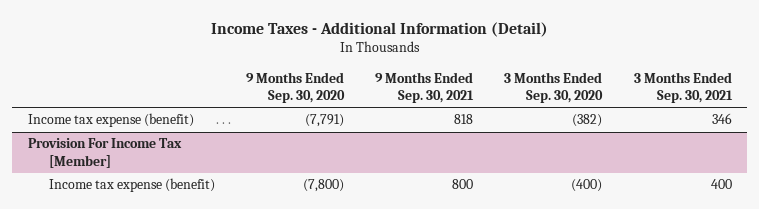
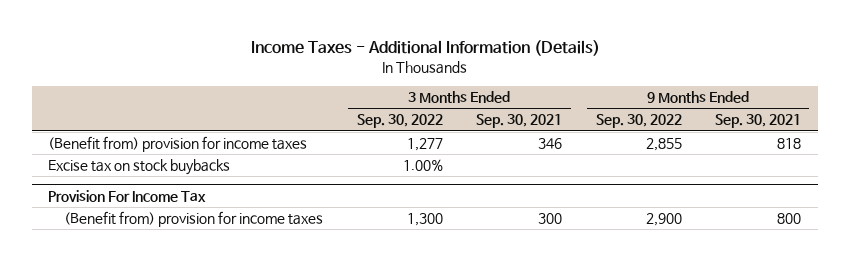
- Income Taxes - Additional Information (Detail)
+ Income Taxes - Additional Information (Details)
- | 9 Months Ended Sep. 30, 2020 | 9 Months Ended Sep. 30, 2021 | 3 Months Ended Sep. 30, 2020 | 3 Months Ended Sep. 30, 2021
+ | 3 Months Ended Sep. 30, 2022 | 3 Months Ended Sep. 30, 2021 | 9 Months Ended Sep. 30, 2022 | 9 Months Ended Sep. 30, 2021
- Income tax expense (benefit) | (7,791) | 818 | (382) | 346
- Provision For Income Tax [Member]
- Income tax expense (benefit) | (7,800) | 800 | (400) | 400
+ (Benefit from) provision for income taxes | 1,277 | 346 | 2,855 | 818
+ Excise tax on stock buybacks | 1.00% | | |
+ Provision For Income Tax
+ (Benefit from) provision for income taxes | 1,300 | 300 | 2,900 | 800

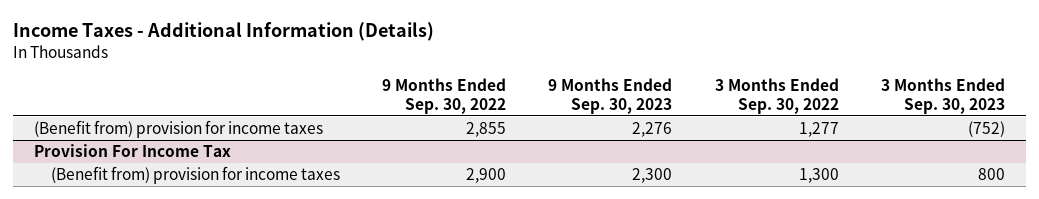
- | 3 Months Ended Sep. 30, 2022 | 3 Months Ended Sep. 30, 2021 | 9 Months Ended Sep. 30, 2022 | 9 Months Ended Sep. 30, 2021
+ | 9 Months Ended Sep. 30, 2022 | 9 Months Ended Sep. 30, 2023 | 3 Months Ended Sep. 30, 2022 | 3 Months Ended Sep. 30, 2023
- Excise tax on stock buybacks | 1.00% | | |

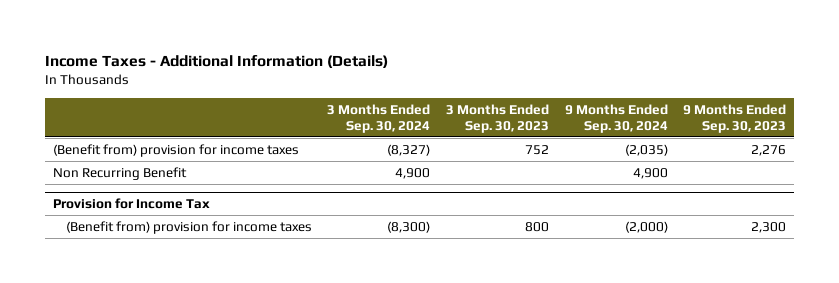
- | 9 Months Ended Sep. 30, 2022 | 9 Months Ended Sep. 30, 2023 | 3 Months Ended Sep. 30, 2022 | 3 Months Ended Sep. 30, 2023
+ | 3 Months Ended Sep. 30, 2024 | 3 Months Ended Sep. 30, 2023 | 9 Months Ended Sep. 30, 2024 | 9 Months Ended Sep. 30, 2023
- (Benefit from) provision for income taxes | 2,855 | 2,276 | 1,277 | (752)
- Provision For Income Tax
+ (Benefit from) provision for income taxes | (8,327) | 752 | (2,035) | 2,276
+ Non Recurring Benefit | 4,900 | | 4,900 |
+ Provision for Income Tax

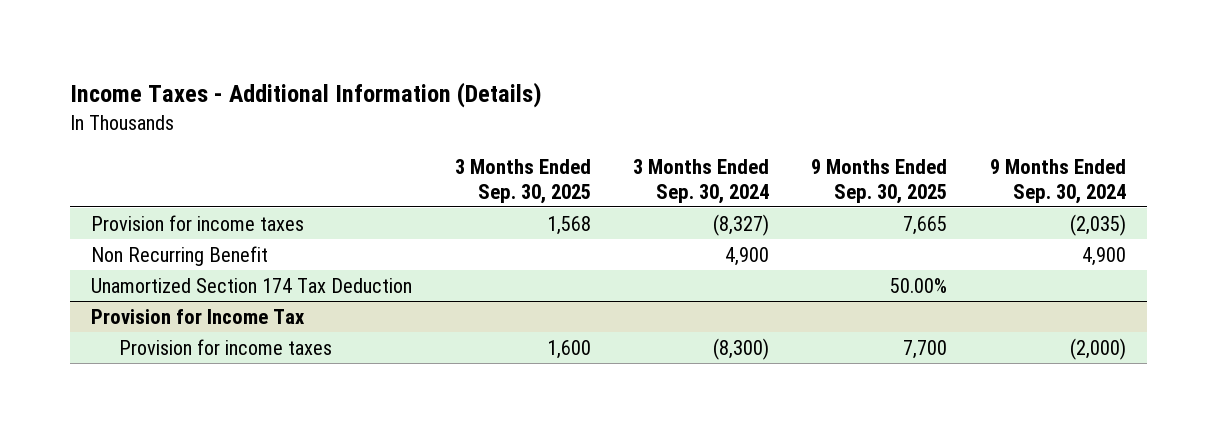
- | 3 Months Ended Sep. 30, 2024 | 3 Months Ended Sep. 30, 2023 | 9 Months Ended Sep. 30, 2024 | 9 Months Ended Sep. 30, 2023
+ | 3 Months Ended Sep. 30, 2025 | 3 Months Ended Sep. 30, 2024 | 9 Months Ended Sep. 30, 2025 | 9 Months Ended Sep. 30, 2024
- (Benefit from) provision for income taxes | (8,327) | 752 | (2,035) | 2,276
+ Provision for income taxes | 1,568 | (8,327) | 7,665 | (2,035)
+ Unamortized Section 174 Tax Deduction | | | 50.00% |
@ Provision for Income Tax
- (Benefit from) provision for income taxes | (8,300) | 800 | (2,000) | 2,300
+ Provision for income taxes | 1,600 | (8,300) | 7,700 | (2,000)

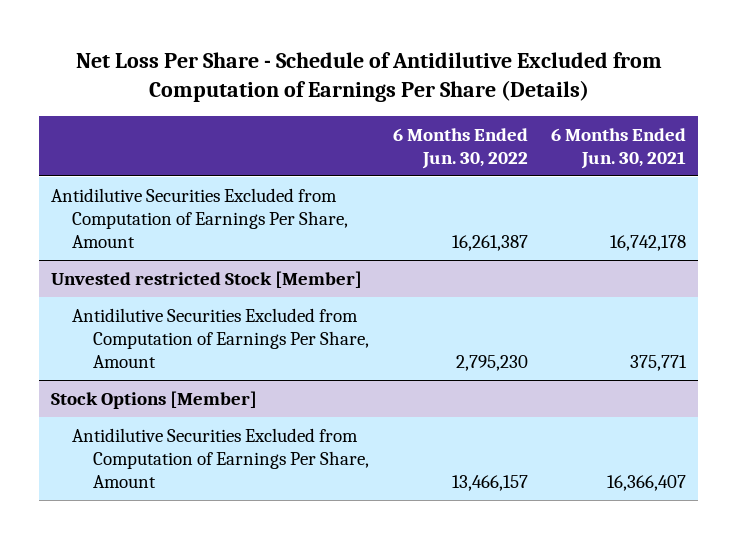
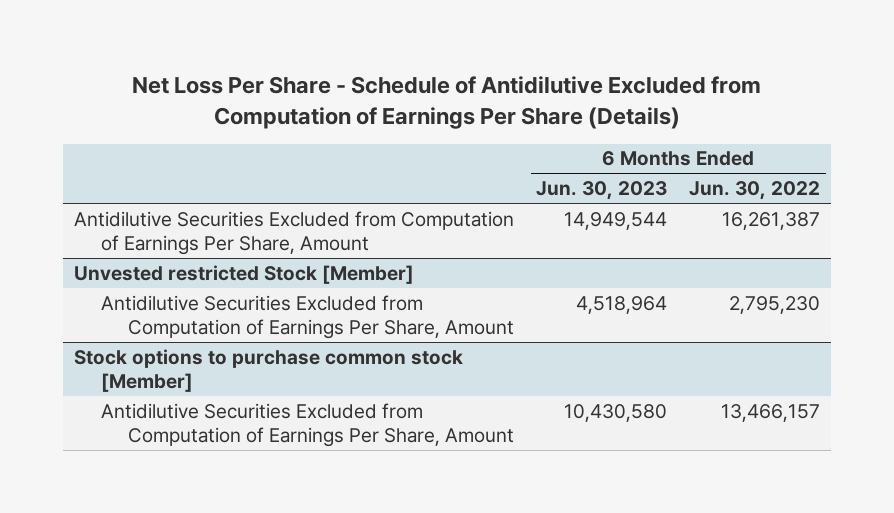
- | 6 Months Ended Jun. 30, 2022 | 6 Months Ended Jun. 30, 2021
+ | 6 Months Ended Jun. 30, 2023 | 6 Months Ended Jun. 30, 2022
- Stock Options [Member]
+ Stock options to purchase common stock [Member]

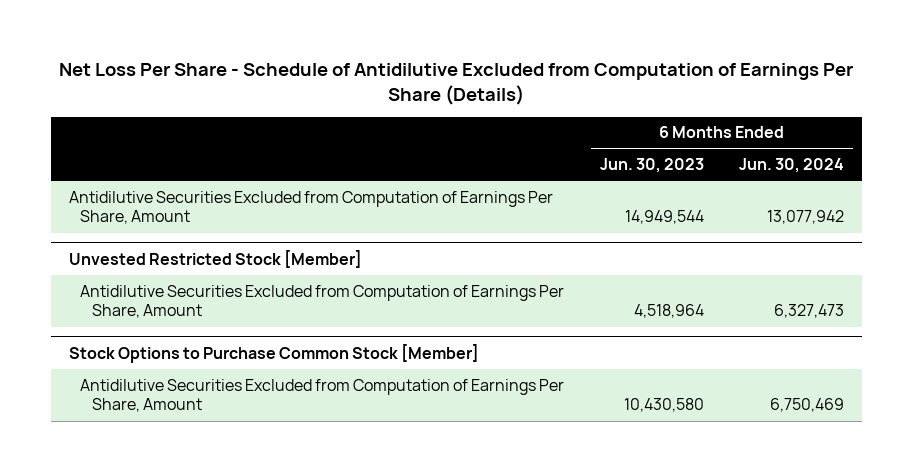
- | 6 Months Ended Jun. 30, 2023 | 6 Months Ended Jun. 30, 2022
+ | 6 Months Ended Jun. 30, 2023 | 6 Months Ended Jun. 30, 2024
- Unvested restricted Stock [Member]
+ Unvested Restricted Stock [Member]
- Stock options to purchase common stock [Member]
+ Stock Options to Purchase Common Stock [Member]

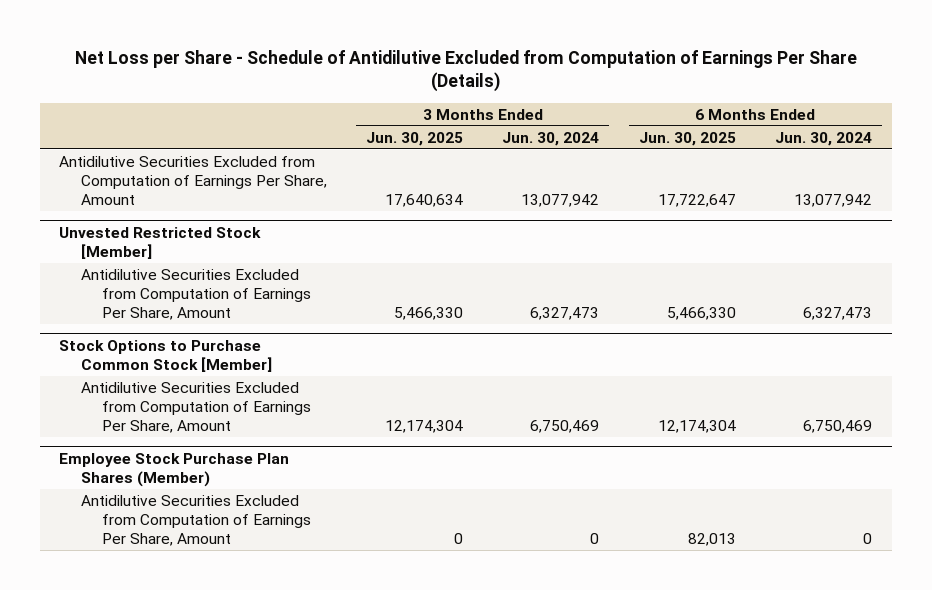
- Net Loss Per Share - Schedule of Antidilutive Excluded from Computation of Earnings Per Share (Details)
+ Net Loss per Share - Schedule of Antidilutive Excluded from Computation of Earnings Per Share (Details)
- | 6 Months Ended Jun. 30, 2023 | 6 Months Ended Jun. 30, 2024
+ | 3 Months Ended Jun. 30, 2025 | 3 Months Ended Jun. 30, 2024 | 6 Months Ended Jun. 30, 2025 | 6 Months Ended Jun. 30, 2024
+ Employee Stock Purchase Plan Shares (Member)
+ Antidilutive Securities Excluded from Computation of Earnings Per Share, Amount | 0 | 0 | 82,013 | 0

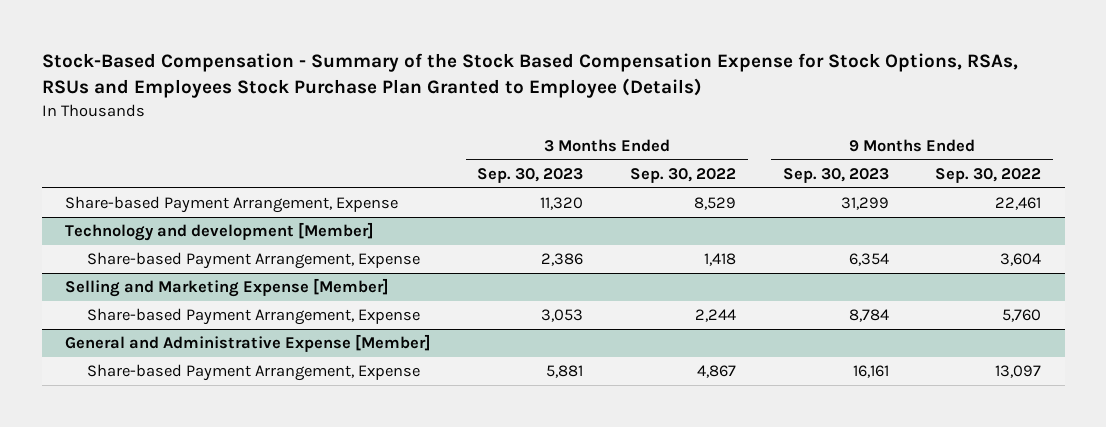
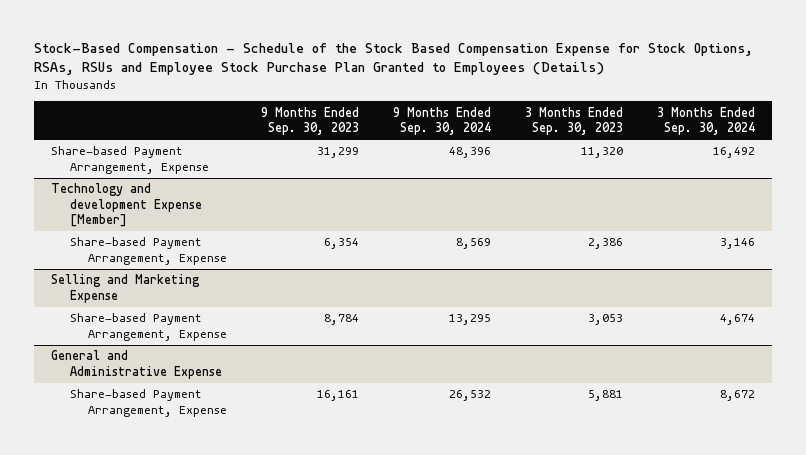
- Stock-Based Compensation - Summary of the Stock Based Compensation Expense for Stock Options, RSAs, RSUs and Employees Stock Purchase Plan Granted to Employee (Details)
+ Stock-Based Compensation - Schedule of the Stock Based Compensation Expense for Stock Options, RSAs, RSUs and Employee Stock Purchase Plan Granted to Employees (Details)
- | 3 Months Ended Sep. 30, 2023 | 3 Months Ended Sep. 30, 2022 | 9 Months Ended Sep. 30, 2023 | 9 Months Ended Sep. 30, 2022
+ | 9 Months Ended Sep. 30, 2023 | 9 Months Ended Sep. 30, 2024 | 3 Months Ended Sep. 30, 2023 | 3 Months Ended Sep. 30, 2024
- Technology and development [Member]
+ Technology and development Expense [Member]
- Selling and Marketing Expense [Member]
+ Selling and Marketing Expense
- General and Administrative Expense [Member]
+ General and Administrative Expense

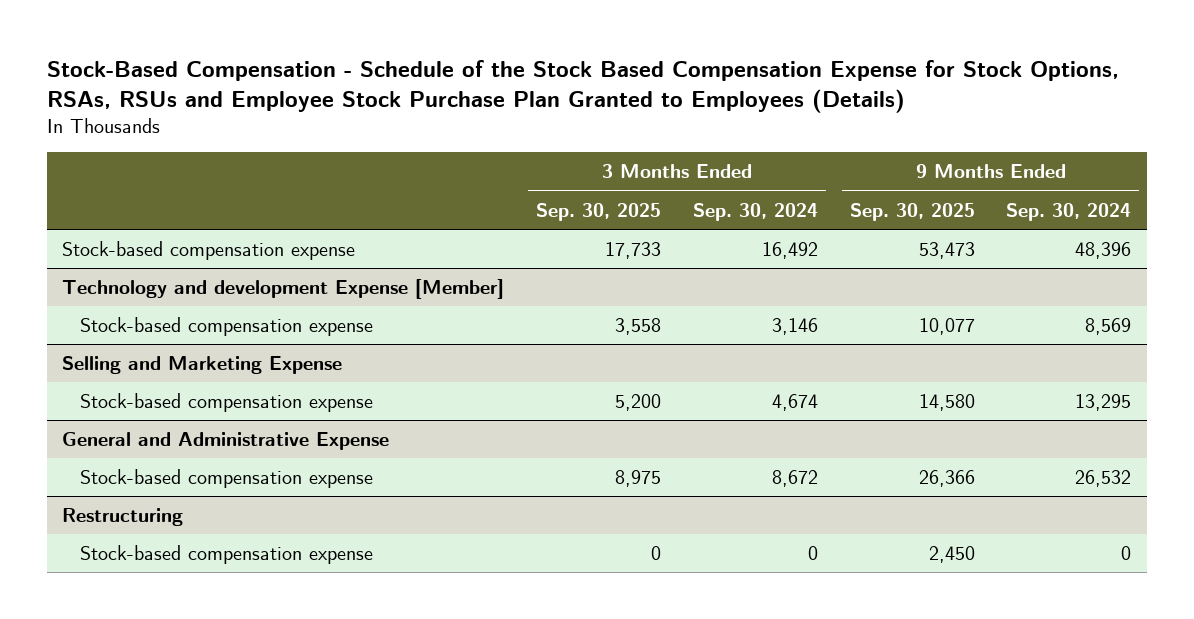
- | 9 Months Ended Sep. 30, 2023 | 9 Months Ended Sep. 30, 2024 | 3 Months Ended Sep. 30, 2023 | 3 Months Ended Sep. 30, 2024
+ | 3 Months Ended Sep. 30, 2025 | 3 Months Ended Sep. 30, 2024 | 9 Months Ended Sep. 30, 2025 | 9 Months Ended Sep. 30, 2024
- Share-based Payment Arrangement, Expense | 31,299 | 48,396 | 11,320 | 16,492
+ Stock-based compensation expense | 17,733 | 16,492 | 53,473 | 48,396
@ Technology and development Expense [Member]
- Share-based Payment Arrangement, Expense | 6,354 | 8,569 | 2,386 | 3,146
+ Stock-based compensation expense | 3,558 | 3,146 | 10,077 | 8,569
@ Selling and Marketing Expense
- Share-based Payment Arrangement, Expense | 8,784 | 13,295 | 3,053 | 4,674
+ Stock-based compensation expense | 5,200 | 4,674 | 14,580 | 13,295
@ General and Administrative Expense
- Share-based Payment Arrangement, Expense | 16,161 | 26,532 | 5,881 | 8,672
+ Stock-based compensation expense | 8,975 | 8,672 | 26,366 | 26,532
+ Restructuring
+ Stock-based compensation expense | 0 | 0 | 2,450 | 0

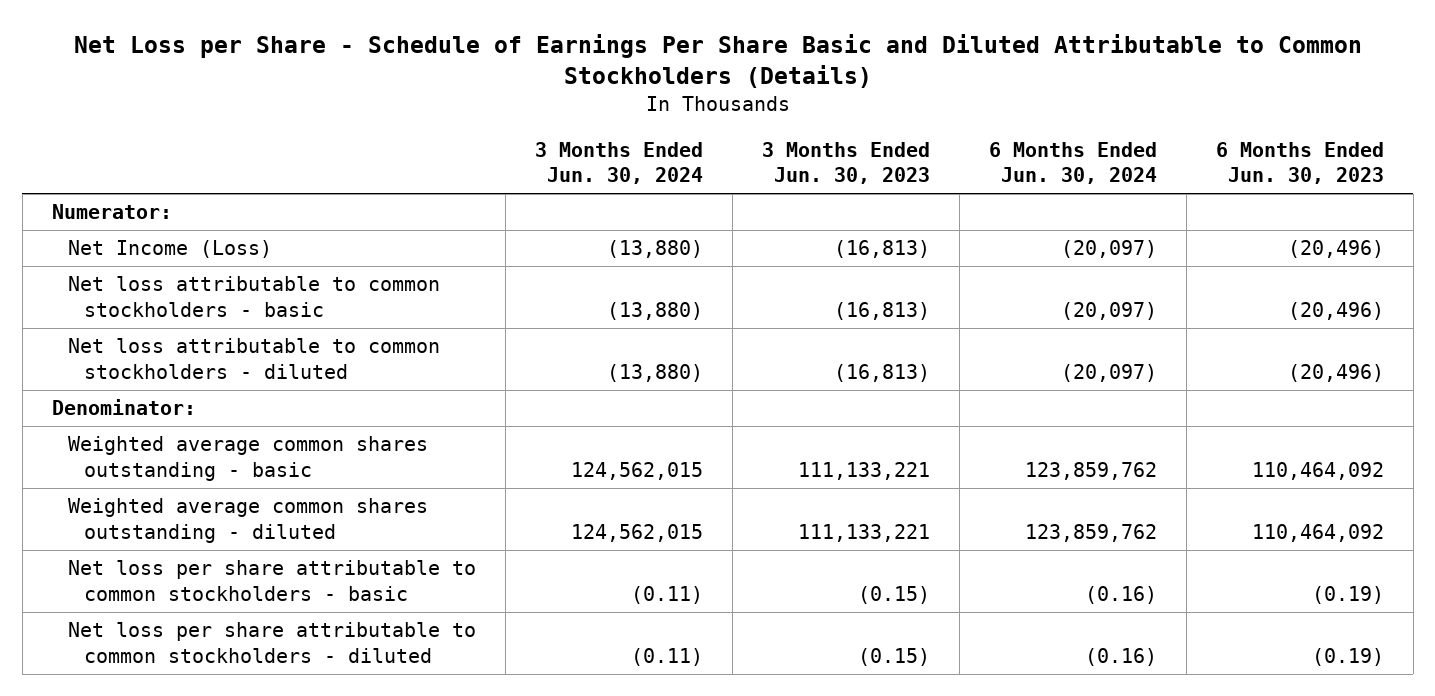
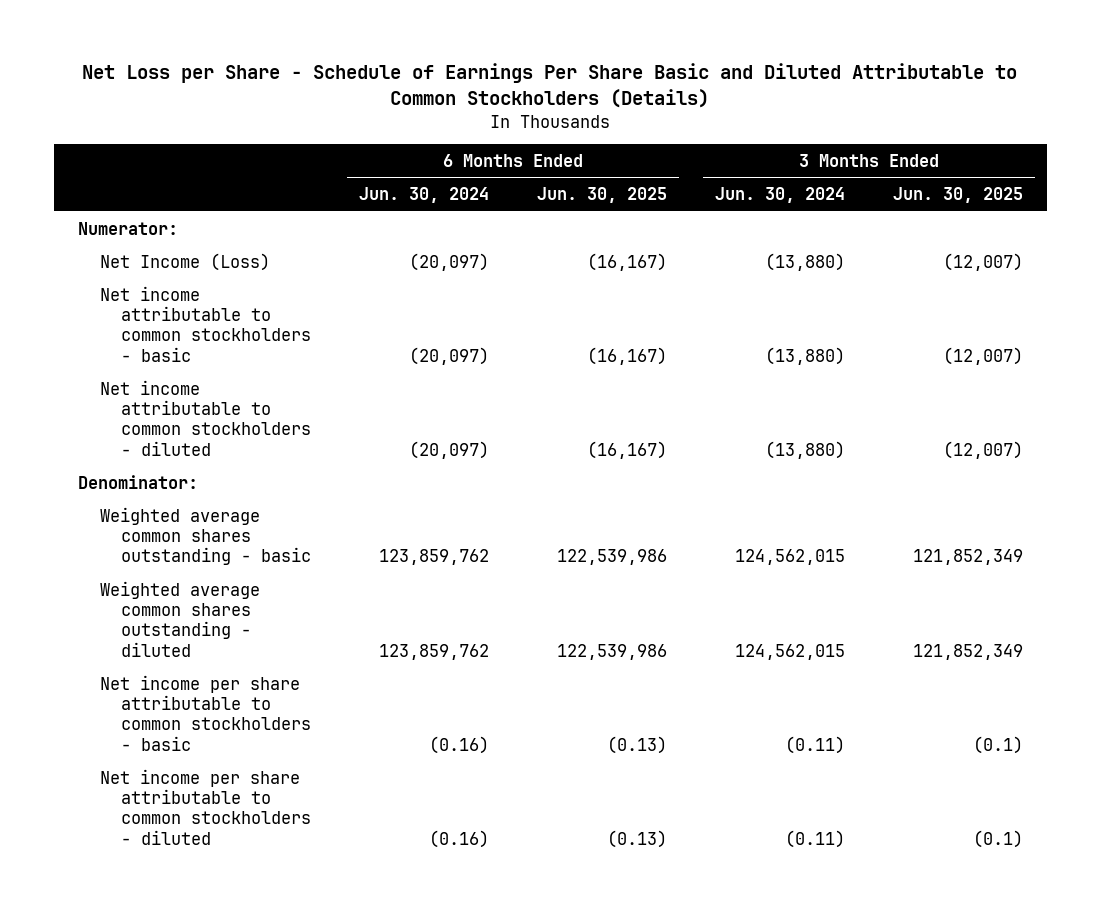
- | 3 Months Ended Jun. 30, 2024 | 3 Months Ended Jun. 30, 2023 | 6 Months Ended Jun. 30, 2024 | 6 Months Ended Jun. 30, 2023
+ | 6 Months Ended Jun. 30, 2024 | 6 Months Ended Jun. 30, 2025 | 3 Months Ended Jun. 30, 2024 | 3 Months Ended Jun. 30, 2025
- Net loss attributable to common stockholders - basic | (13,880) | (16,813) | (20,097) | (20,496)
- Net loss attributable to common stockholders - diluted | (13,880) | (16,813) | (20,097) | (20,496)
+ Net income attributable to common stockholders - basic | (20,097) | (16,167) | (13,880) | (12,007)
+ Net income attributable to common stockholders - diluted | (20,097) | (16,167) | (13,880) | (12,007)
- Net loss per share attributable to common stockholders - basic | (0.11) | (0.15) | (0.16) | (0.19)
- Net loss per share attributable to common stockholders - diluted | (0.11) | (0.15) | (0.16) | (0.19)
+ Net income per share attributable to common stockholders - basic | (0.16) | (0.13) | (0.11) | (0.1)
+ Net income per share attributable to common stockholders - diluted | (0.16) | (0.13) | (0.11) | (0.1)

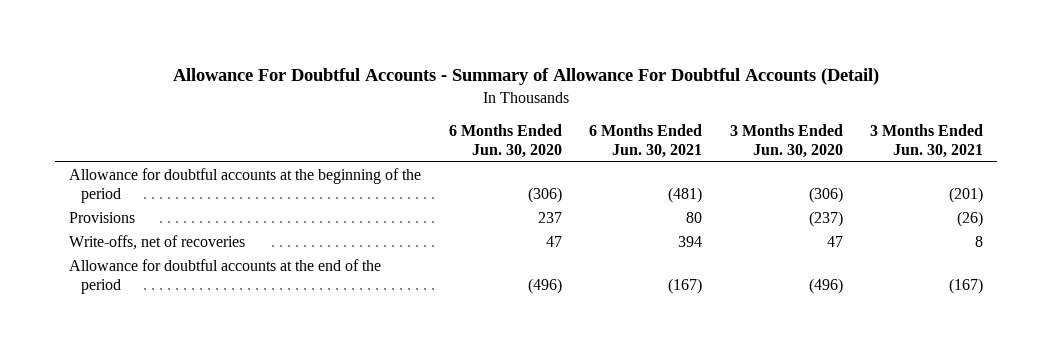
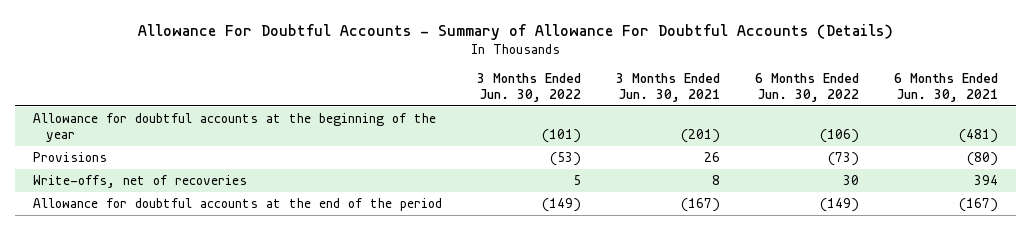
- Allowance For Doubtful Accounts - Summary of Allowance For Doubtful Accounts (Detail)
+ Allowance For Doubtful Accounts - Summary of Allowance For Doubtful Accounts (Details)
- | 6 Months Ended Jun. 30, 2020 | 6 Months Ended Jun. 30, 2021 | 3 Months Ended Jun. 30, 2020 | 3 Months Ended Jun. 30, 2021
+ | 3 Months Ended Jun. 30, 2022 | 3 Months Ended Jun. 30, 2021 | 6 Months Ended Jun. 30, 2022 | 6 Months Ended Jun. 30, 2021
- Allowance for doubtful accounts at the beginning of the period | (306) | (481) | (306) | (201)
- Provisions | 237 | 80 | (237) | (26)
+ Allowance for doubtful accounts at the beginning of the year | (101) | (201) | (106) | (481)
+ Provisions | (53) | 26 | (73) | (80)

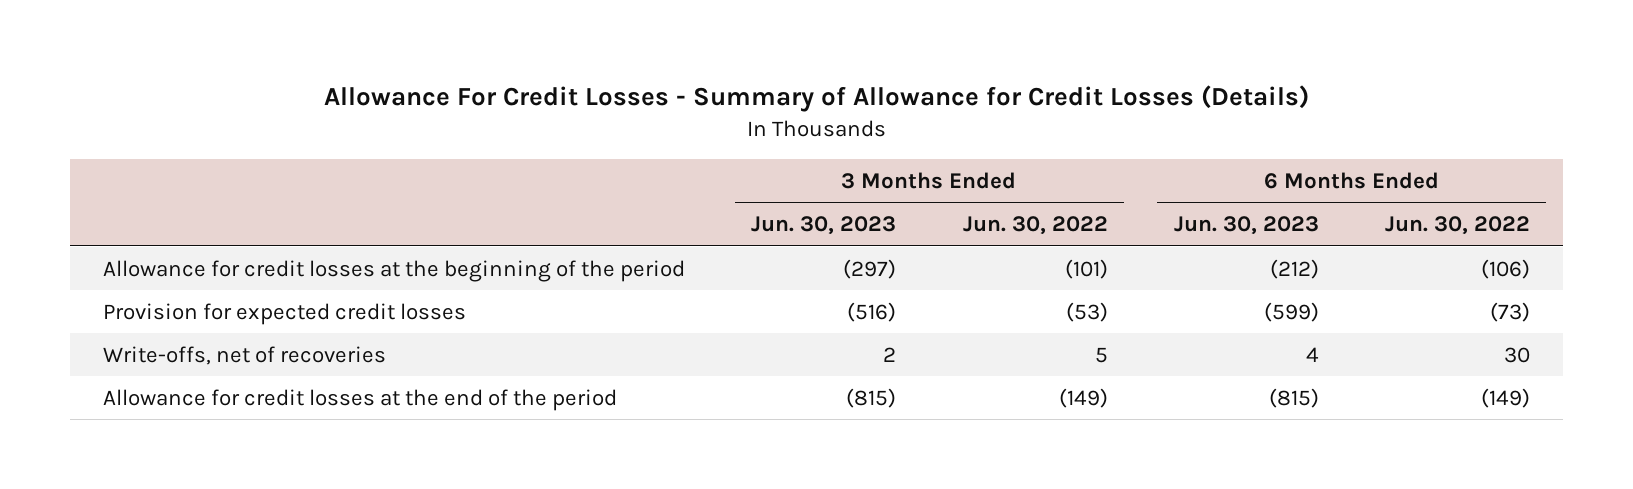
- Allowance For Doubtful Accounts - Summary of Allowance For Doubtful Accounts (Details)
+ Allowance For Credit Losses - Summary of Allowance for Credit Losses (Details)
- | 3 Months Ended Jun. 30, 2022 | 3 Months Ended Jun. 30, 2021 | 6 Months Ended Jun. 30, 2022 | 6 Months Ended Jun. 30, 2021
+ | 3 Months Ended Jun. 30, 2023 | 3 Months Ended Jun. 30, 2022 | 6 Months Ended Jun. 30, 2023 | 6 Months Ended Jun. 30, 2022
- Allowance for doubtful accounts at the beginning of the year | (101) | (201) | (106) | (481)
- Provisions | (53) | 26 | (73) | (80)
+ Allowance for credit losses at the beginning of the period | (297) | (101) | (212) | (106)
+ Provision for expected credit losses | (516) | (53) | (599) | (73)
- Allowance for doubtful accounts at the end of the period | (149) | (167) | (149) | (167)
+ Allowance for credit losses at the end of the period | (815) | (149) | (815) | (149)

